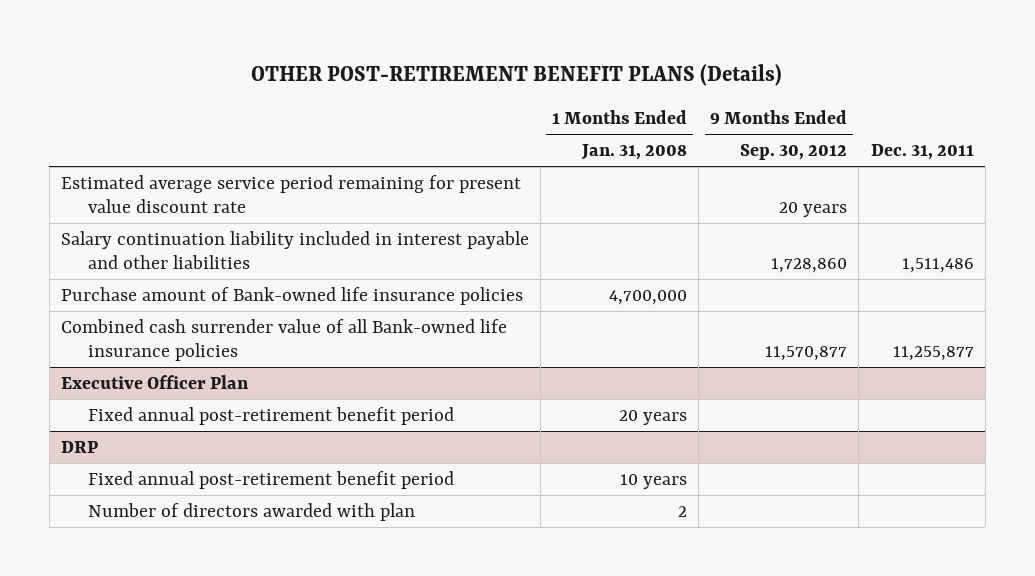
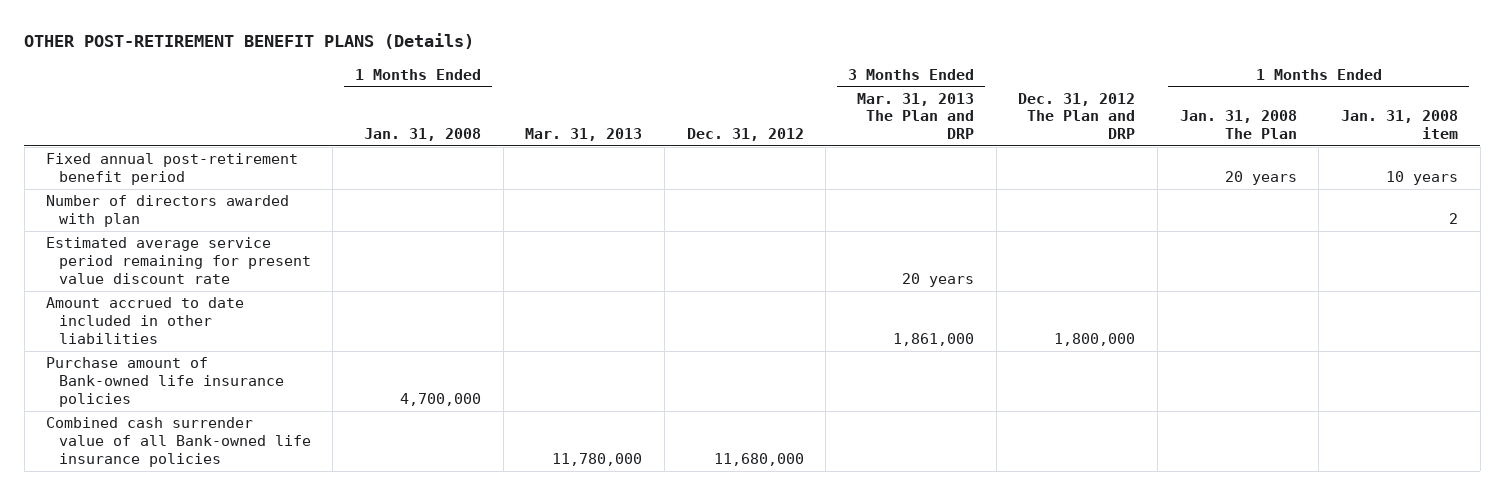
- | 1 Months Ended Jan. 31, 2008 | 9 Months Ended Sep. 30, 2012 | Dec. 31, 2011
+ | 1 Months Ended Jan. 31, 2008 | Mar. 31, 2013 | Dec. 31, 2012 | 3 Months Ended Mar. 31, 2013 The Plan and DRP | Dec. 31, 2012 The Plan and DRP | 1 Months Ended Jan. 31, 2008 The Plan | 1 Months Ended Jan. 31, 2008 item
+ Fixed annual post-retirement benefit period | | | | | | 20 years | 10 years
+ Number of directors awarded with plan | | | | | | | 2
- Salary continuation liability included in interest payable and other liabilities | | 1,728,860 | 1,511,486
+ Amount accrued to date included in other liabilities | | | | 1,861,000 | 1,800,000 | |
- Executive Officer Plan
- Fixed annual post-retirement benefit period | 20 years | |
- DRP
- Fixed annual post-retirement benefit period | 10 years | |
- Number of directors awarded with plan | 2 | |

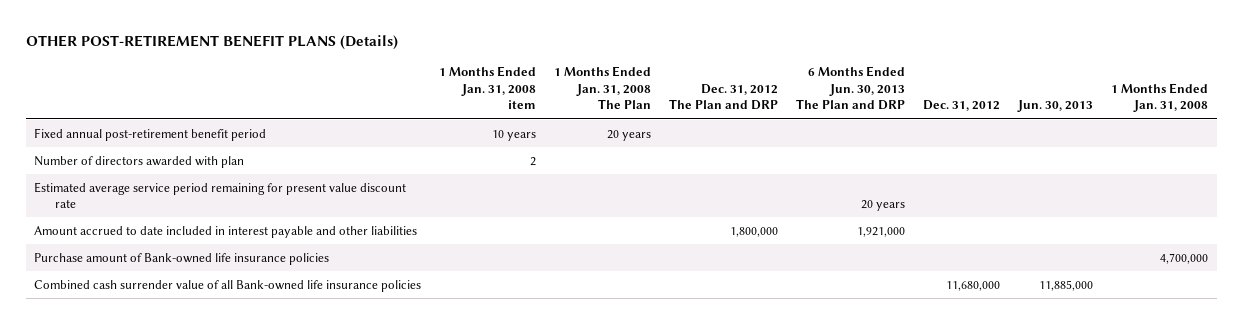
- | 1 Months Ended Jan. 31, 2008 | Mar. 31, 2013 | Dec. 31, 2012 | 3 Months Ended Mar. 31, 2013 The Plan and DRP | Dec. 31, 2012 The Plan and DRP | 1 Months Ended Jan. 31, 2008 The Plan | 1 Months Ended Jan. 31, 2008 item
+ | 1 Months Ended Jan. 31, 2008 item | 1 Months Ended Jan. 31, 2008 The Plan | Dec. 31, 2012 The Plan and DRP | 6 Months Ended Jun. 30, 2013 The Plan and DRP | Dec. 31, 2012 | Jun. 30, 2013 | 1 Months Ended Jan. 31, 2008
- Amount accrued to date included in other liabilities | | | | 1,861,000 | 1,800,000 | |
+ Amount accrued to date included in interest payable and other liabilities | | | 1,800,000 | 1,921,000 | | |

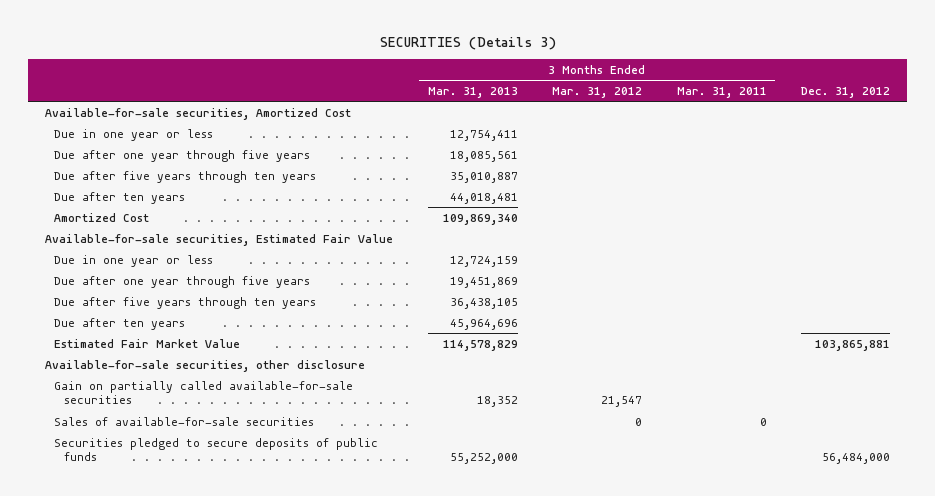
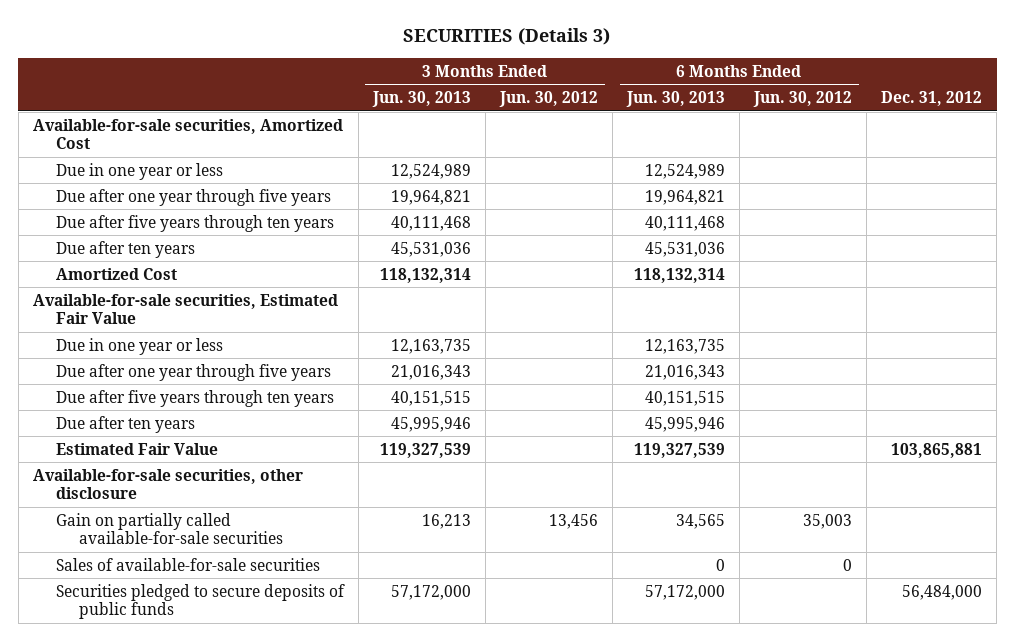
- | 3 Months Ended Mar. 31, 2013 | 3 Months Ended Mar. 31, 2012 | 3 Months Ended Mar. 31, 2011 | Dec. 31, 2012
+ | 3 Months Ended Jun. 30, 2013 | 3 Months Ended Jun. 30, 2012 | 6 Months Ended Jun. 30, 2013 | 6 Months Ended Jun. 30, 2012 | Dec. 31, 2012
- Estimated Fair Market Value | 114,578,829 | | | 103,865,881
+ Estimated Fair Value | 119,327,539 | | 119,327,539 | | 103,865,881

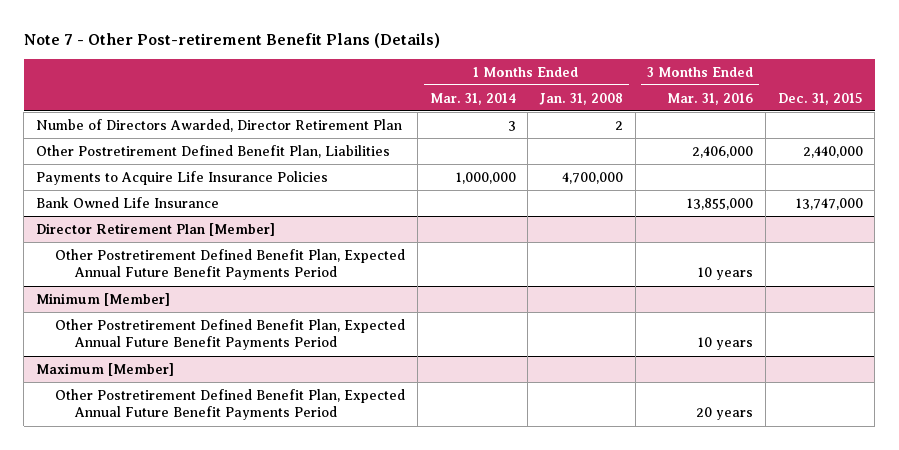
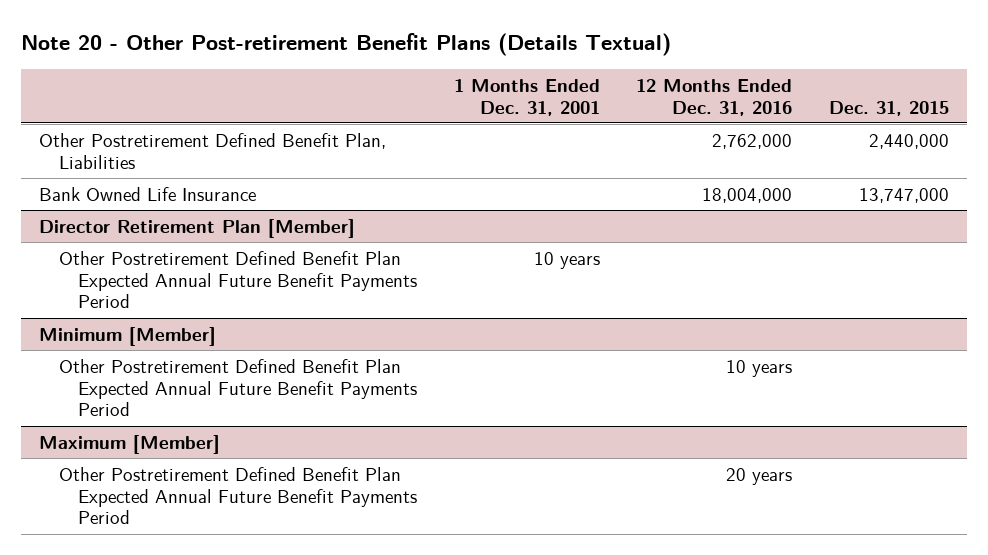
- Note 7 - Other Post-retirement Benefit Plans (Details)
+ Note 20 - Other Post-retirement Benefit Plans (Details Textual)
- | 1 Months Ended Mar. 31, 2014 | 1 Months Ended Jan. 31, 2008 | 3 Months Ended Mar. 31, 2016 | Dec. 31, 2015
+ | 1 Months Ended Dec. 31, 2001 | 12 Months Ended Dec. 31, 2016 | Dec. 31, 2015
- Numbe of Directors Awarded, Director Retirement Plan | 3 | 2 | |
- Payments to Acquire Life Insurance Policies | 1,000,000 | 4,700,000 | |
@ Director Retirement Plan [Member]
- Other Postretirement Defined Benefit Plan, Expected Annual Future Benefit Payments Period | | | 10 years |
+ Other Postretirement Defined Benefit Plan Expected Annual Future Benefit Payments Period | 10 years | |
@ Minimum [Member]
- Other Postretirement Defined Benefit Plan, Expected Annual Future Benefit Payments Period | | | 10 years |
+ Other Postretirement Defined Benefit Plan Expected Annual Future Benefit Payments Period | | 10 years |
@ Maximum [Member]
- Other Postretirement Defined Benefit Plan, Expected Annual Future Benefit Payments Period | | | 20 years |
+ Other Postretirement Defined Benefit Plan Expected Annual Future Benefit Payments Period | | 20 years |

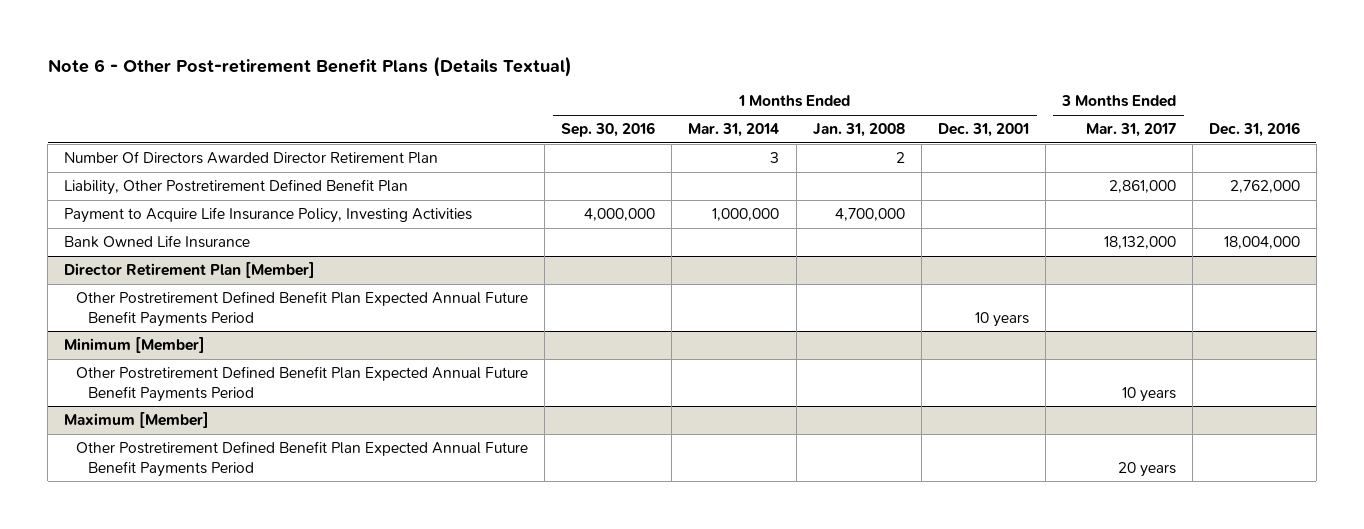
- Note 20 - Other Post-retirement Benefit Plans (Details Textual)
+ Note 6 - Other Post-retirement Benefit Plans (Details Textual)
- | 1 Months Ended Dec. 31, 2001 | 12 Months Ended Dec. 31, 2016 | Dec. 31, 2015
+ | 1 Months Ended Sep. 30, 2016 | 1 Months Ended Mar. 31, 2014 | 1 Months Ended Jan. 31, 2008 | 1 Months Ended Dec. 31, 2001 | 3 Months Ended Mar. 31, 2017 | Dec. 31, 2016
- Other Postretirement Defined Benefit Plan, Liabilities | | 2,762,000 | 2,440,000
+ Number Of Directors Awarded Director Retirement Plan | | 3 | 2 | | |
+ Liability, Other Postretirement Defined Benefit Plan | | | | | 2,861,000 | 2,762,000
+ Payment to Acquire Life Insurance Policy, Investing Activities | 4,000,000 | 1,000,000 | 4,700,000 | | |

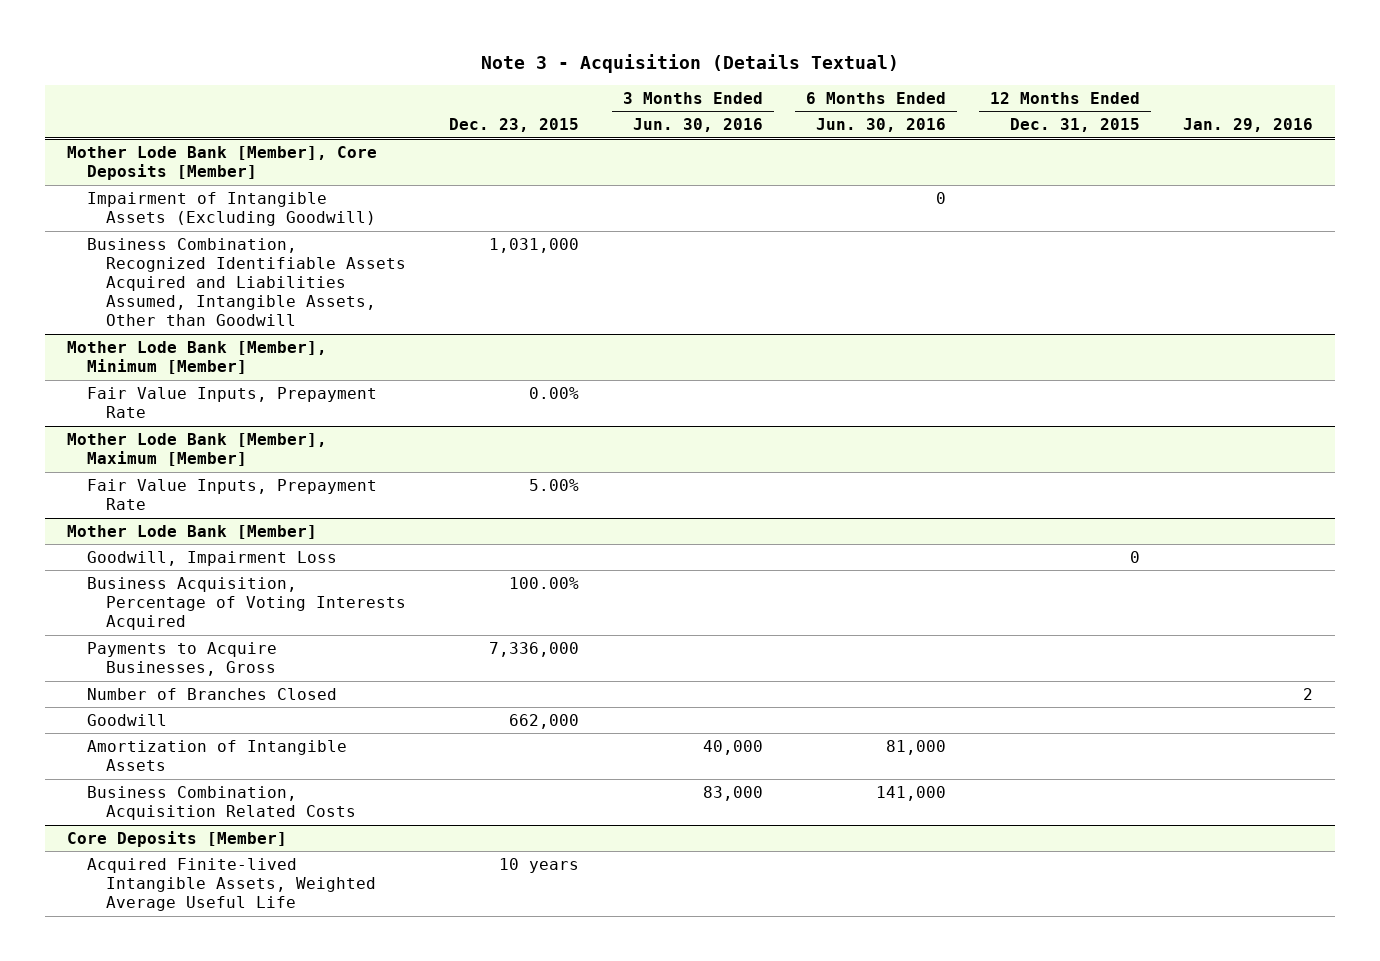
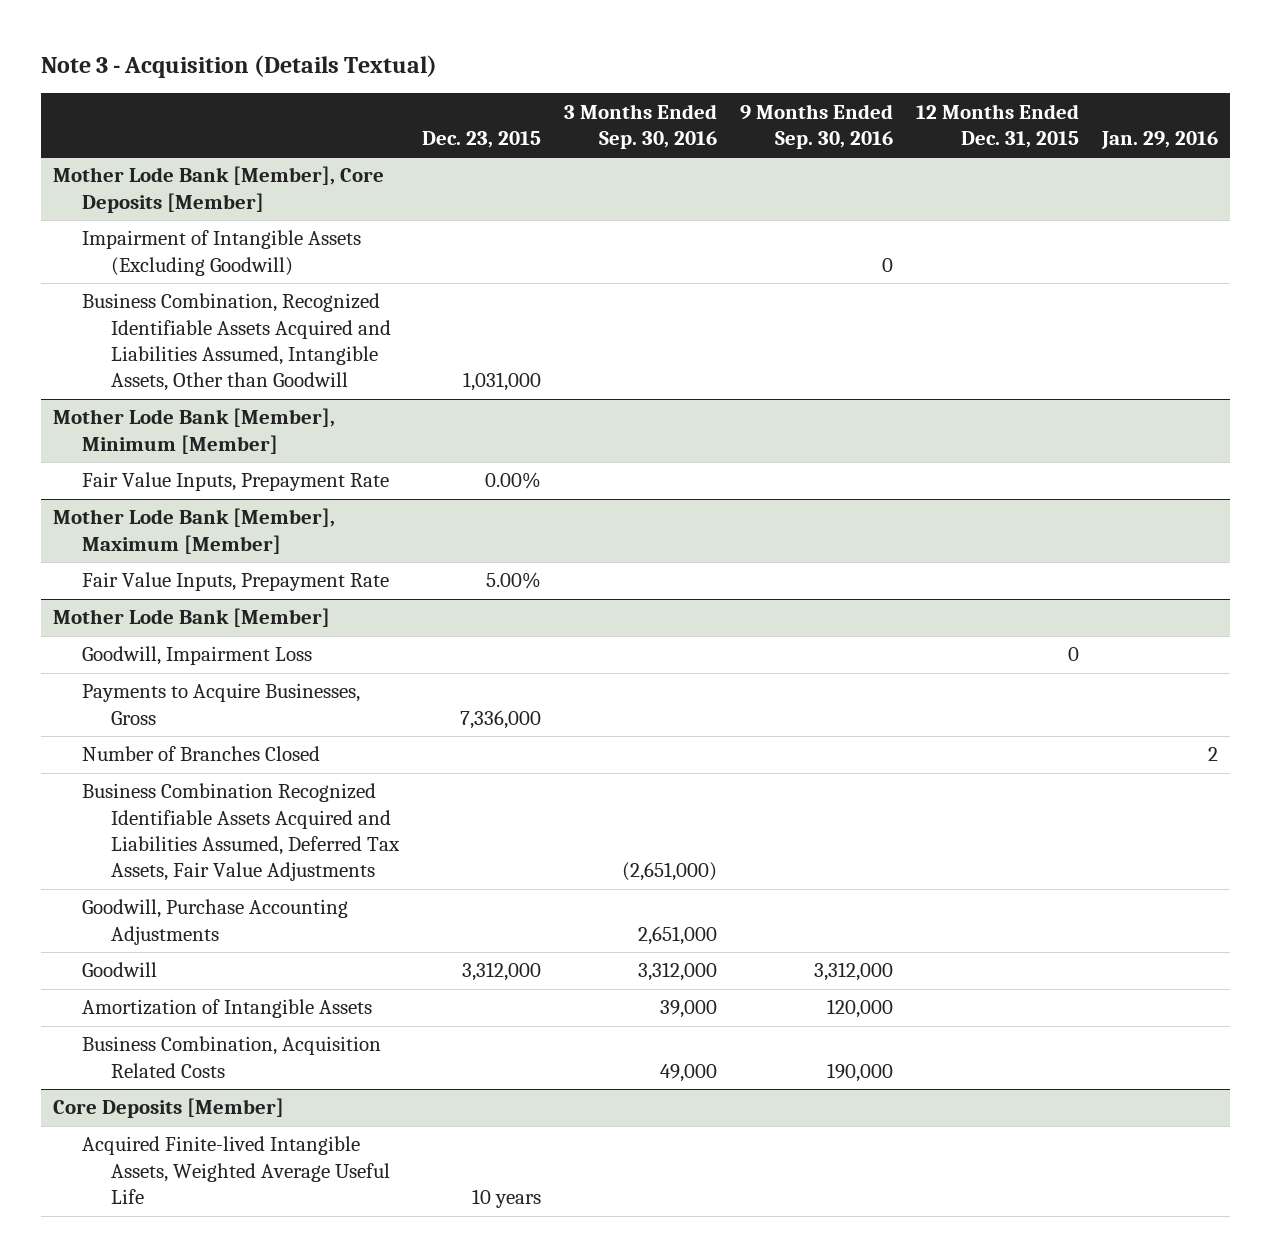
- | Dec. 23, 2015 | 3 Months Ended Jun. 30, 2016 | 6 Months Ended Jun. 30, 2016 | 12 Months Ended Dec. 31, 2015 | Jan. 29, 2016
+ | Dec. 23, 2015 | 3 Months Ended Sep. 30, 2016 | 9 Months Ended Sep. 30, 2016 | 12 Months Ended Dec. 31, 2015 | Jan. 29, 2016
@ Mother Lode Bank [Member]
- Business Acquisition, Percentage of Voting Interests Acquired | 100.00% | | | |
- Goodwill | 662,000 | | | |
+ Business Combination Recognized Identifiable Assets Acquired and Liabilities Assumed, Deferred Tax Assets, Fair Value Adjustments | | (2,651,000) | | |
+ Goodwill, Purchase Accounting Adjustments | | 2,651,000 | | |
+ Goodwill | 3,312,000 | 3,312,000 | 3,312,000 | |

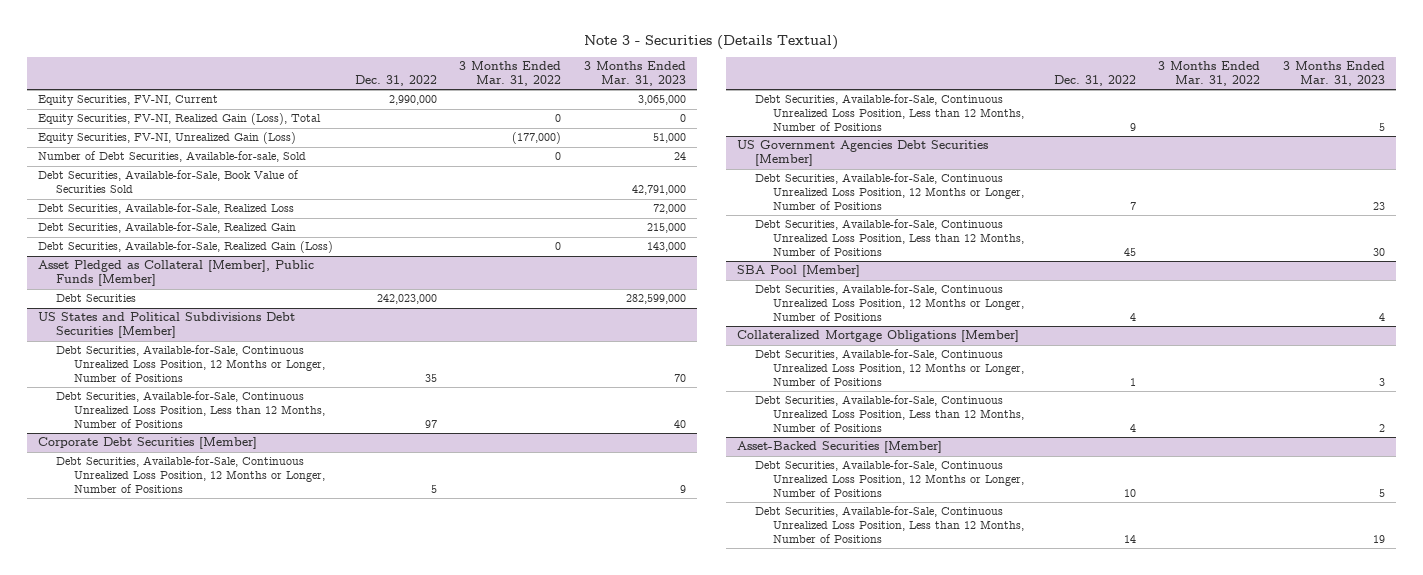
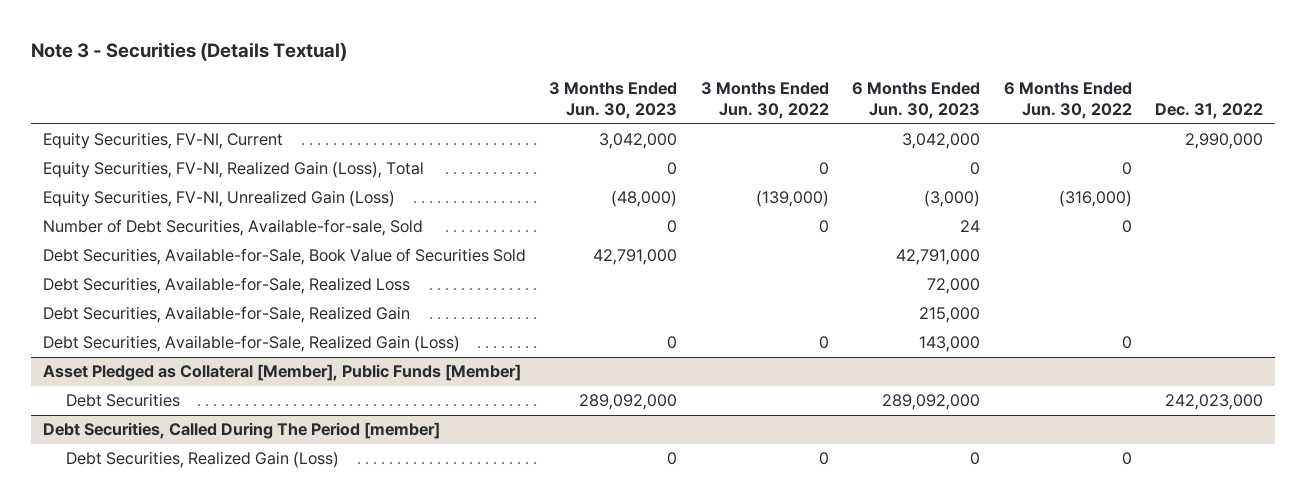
- | Dec. 31, 2022 | 3 Months Ended Mar. 31, 2022 | 3 Months Ended Mar. 31, 2023
+ | 3 Months Ended Jun. 30, 2023 | 3 Months Ended Jun. 30, 2022 | 6 Months Ended Jun. 30, 2023 | 6 Months Ended Jun. 30, 2022 | Dec. 31, 2022
- US States and Political Subdivisions Debt Securities [Member]
- Debt Securities, Available-for-Sale, Continuous Unrealized Loss Position, 12 Months or Longer, Number of Positions | 35 | | 70
- Debt Securities, Available-for-Sale, Continuous Unrealized Loss Position, Less than 12 Months, Number of Positions | 97 | | 40
- Corporate Debt Securities [Member]
- Debt Securities, Available-for-Sale, Continuous Unrealized Loss Position, 12 Months or Longer, Number of Positions | 5 | | 9
- Debt Securities, Available-for-Sale, Continuous Unrealized Loss Position, Less than 12 Months, Number of Positions | 9 | | 5
- US Government Agencies Debt Securities [Member]
- Debt Securities, Available-for-Sale, Continuous Unrealized Loss Position, 12 Months or Longer, Number of Positions | 7 | | 23
- Debt Securities, Available-for-Sale, Continuous Unrealized Loss Position, Less than 12 Months, Number of Positions | 45 | | 30
- SBA Pool [Member]
- Debt Securities, Available-for-Sale, Continuous Unrealized Loss Position, 12 Months or Longer, Number of Positions | 4 | | 4
- Collateralized Mortgage Obligations [Member]
- Debt Securities, Available-for-Sale, Continuous Unrealized Loss Position, 12 Months or Longer, Number of Positions | 1 | | 3
- Debt Securities, Available-for-Sale, Continuous Unrealized Loss Position, Less than 12 Months, Number of Positions | 4 | | 2
- Asset-Backed Securities [Member]
- Debt Securities, Available-for-Sale, Continuous Unrealized Loss Position, 12 Months or Longer, Number of Positions | 10 | | 5
- Debt Securities, Available-for-Sale, Continuous Unrealized Loss Position, Less than 12 Months, Number of Positions | 14 | | 19
+ Debt Securities, Called During The Period [member]
+ Debt Securities, Realized Gain (Loss) | 0 | 0 | 0 | 0 |

